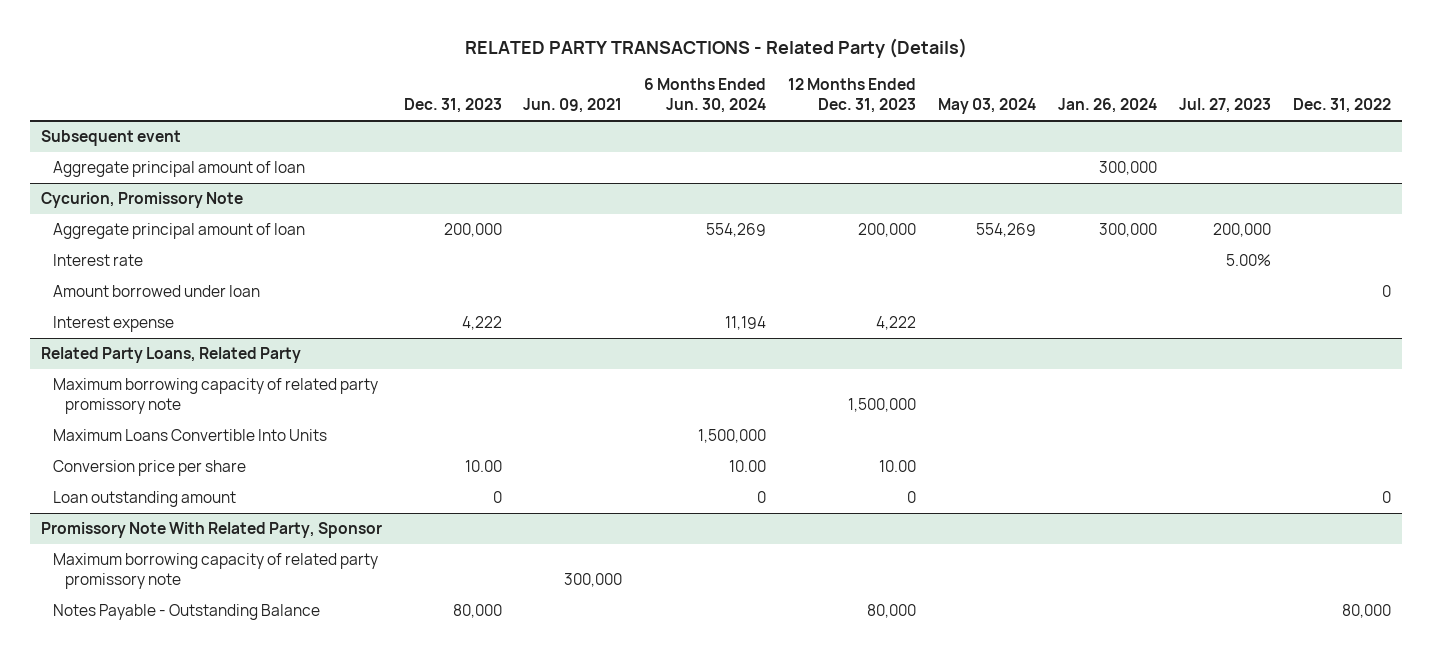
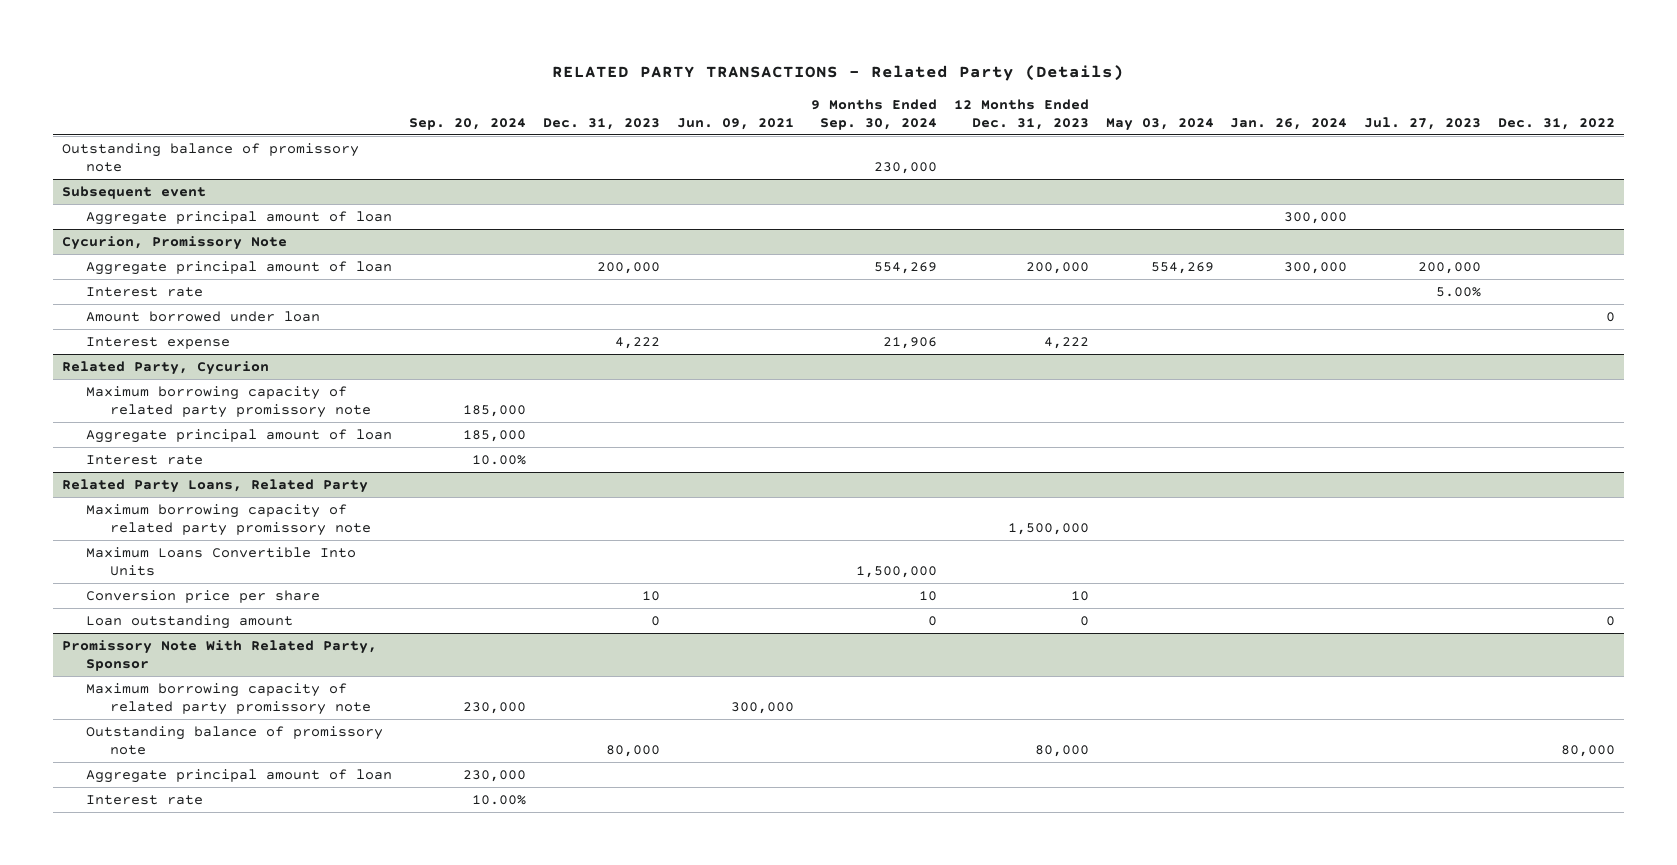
- | Dec. 31, 2023 | Jun. 09, 2021 | 6 Months Ended Jun. 30, 2024 | 12 Months Ended Dec. 31, 2023 | May 03, 2024 | Jan. 26, 2024 | Jul. 27, 2023 | Dec. 31, 2022
+ | Sep. 20, 2024 | Dec. 31, 2023 | Jun. 09, 2021 | 9 Months Ended Sep. 30, 2024 | 12 Months Ended Dec. 31, 2023 | May 03, 2024 | Jan. 26, 2024 | Jul. 27, 2023 | Dec. 31, 2022
+ Outstanding balance of promissory note | | | | 230,000 | | | | |
+ Related Party, Cycurion
+ Maximum borrowing capacity of related party promissory note | 185,000 | | | | | | | |
+ Aggregate principal amount of loan | 185,000 | | | | | | | |
+ Interest rate | 10.00% | | | | | | | |
@ Related Party Loans, Related Party
- Conversion price per share | 10.00 | | 10.00 | 10.00 | | | |
+ Conversion price per share | | 10 | | 10 | 10 | | | |
@ Promissory Note With Related Party, Sponsor
- Notes Payable - Outstanding Balance | 80,000 | | | 80,000 | | | | 80,000
+ Outstanding balance of promissory note | | 80,000 | | | 80,000 | | | | 80,000
+ Aggregate principal amount of loan | 230,000 | | | | | | | |
+ Interest rate | 10.00% | | | | | | | |

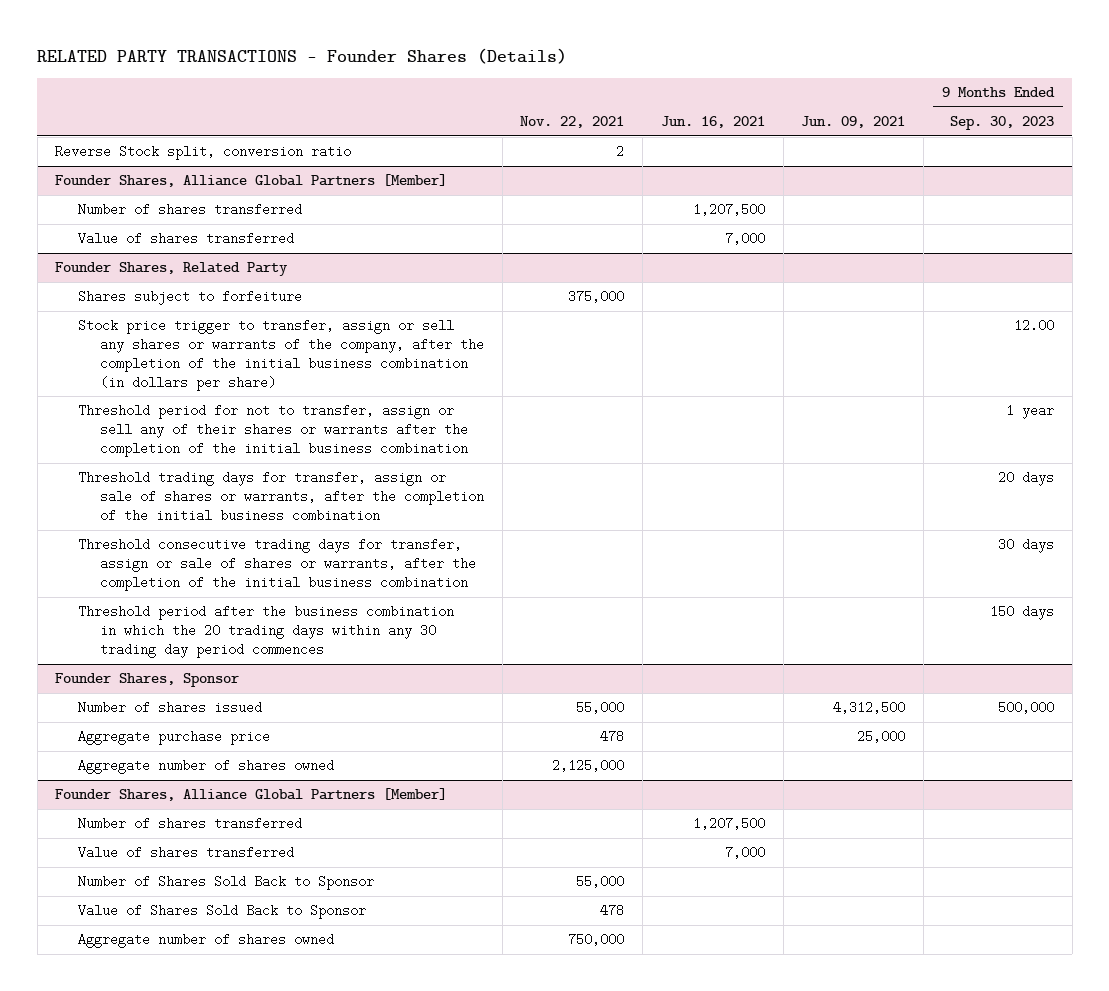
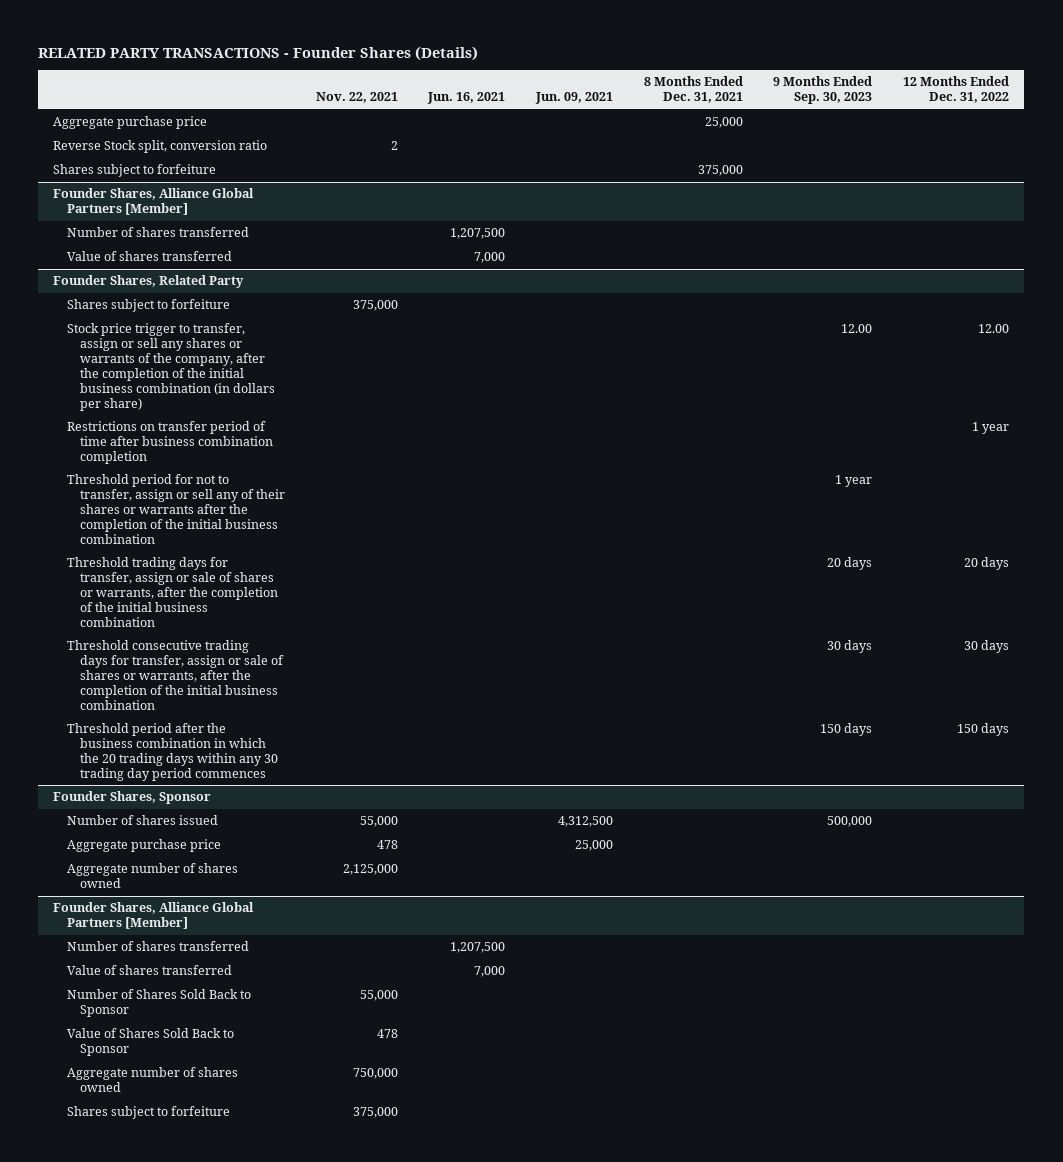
- | Nov. 22, 2021 | Jun. 16, 2021 | Jun. 09, 2021 | 9 Months Ended Sep. 30, 2023
+ | Nov. 22, 2021 | Jun. 16, 2021 | Jun. 09, 2021 | 8 Months Ended Dec. 31, 2021 | 9 Months Ended Sep. 30, 2023 | 12 Months Ended Dec. 31, 2022
+ Aggregate purchase price | | | | 25,000 | |
+ Shares subject to forfeiture | | | | 375,000 | |
@ Founder Shares, Related Party
+ Restrictions on transfer period of time after business combination completion | | | | | | 1 year
@ Founder Shares, Alliance Global Partners [Member]
+ Shares subject to forfeiture | 375,000 | | | | |

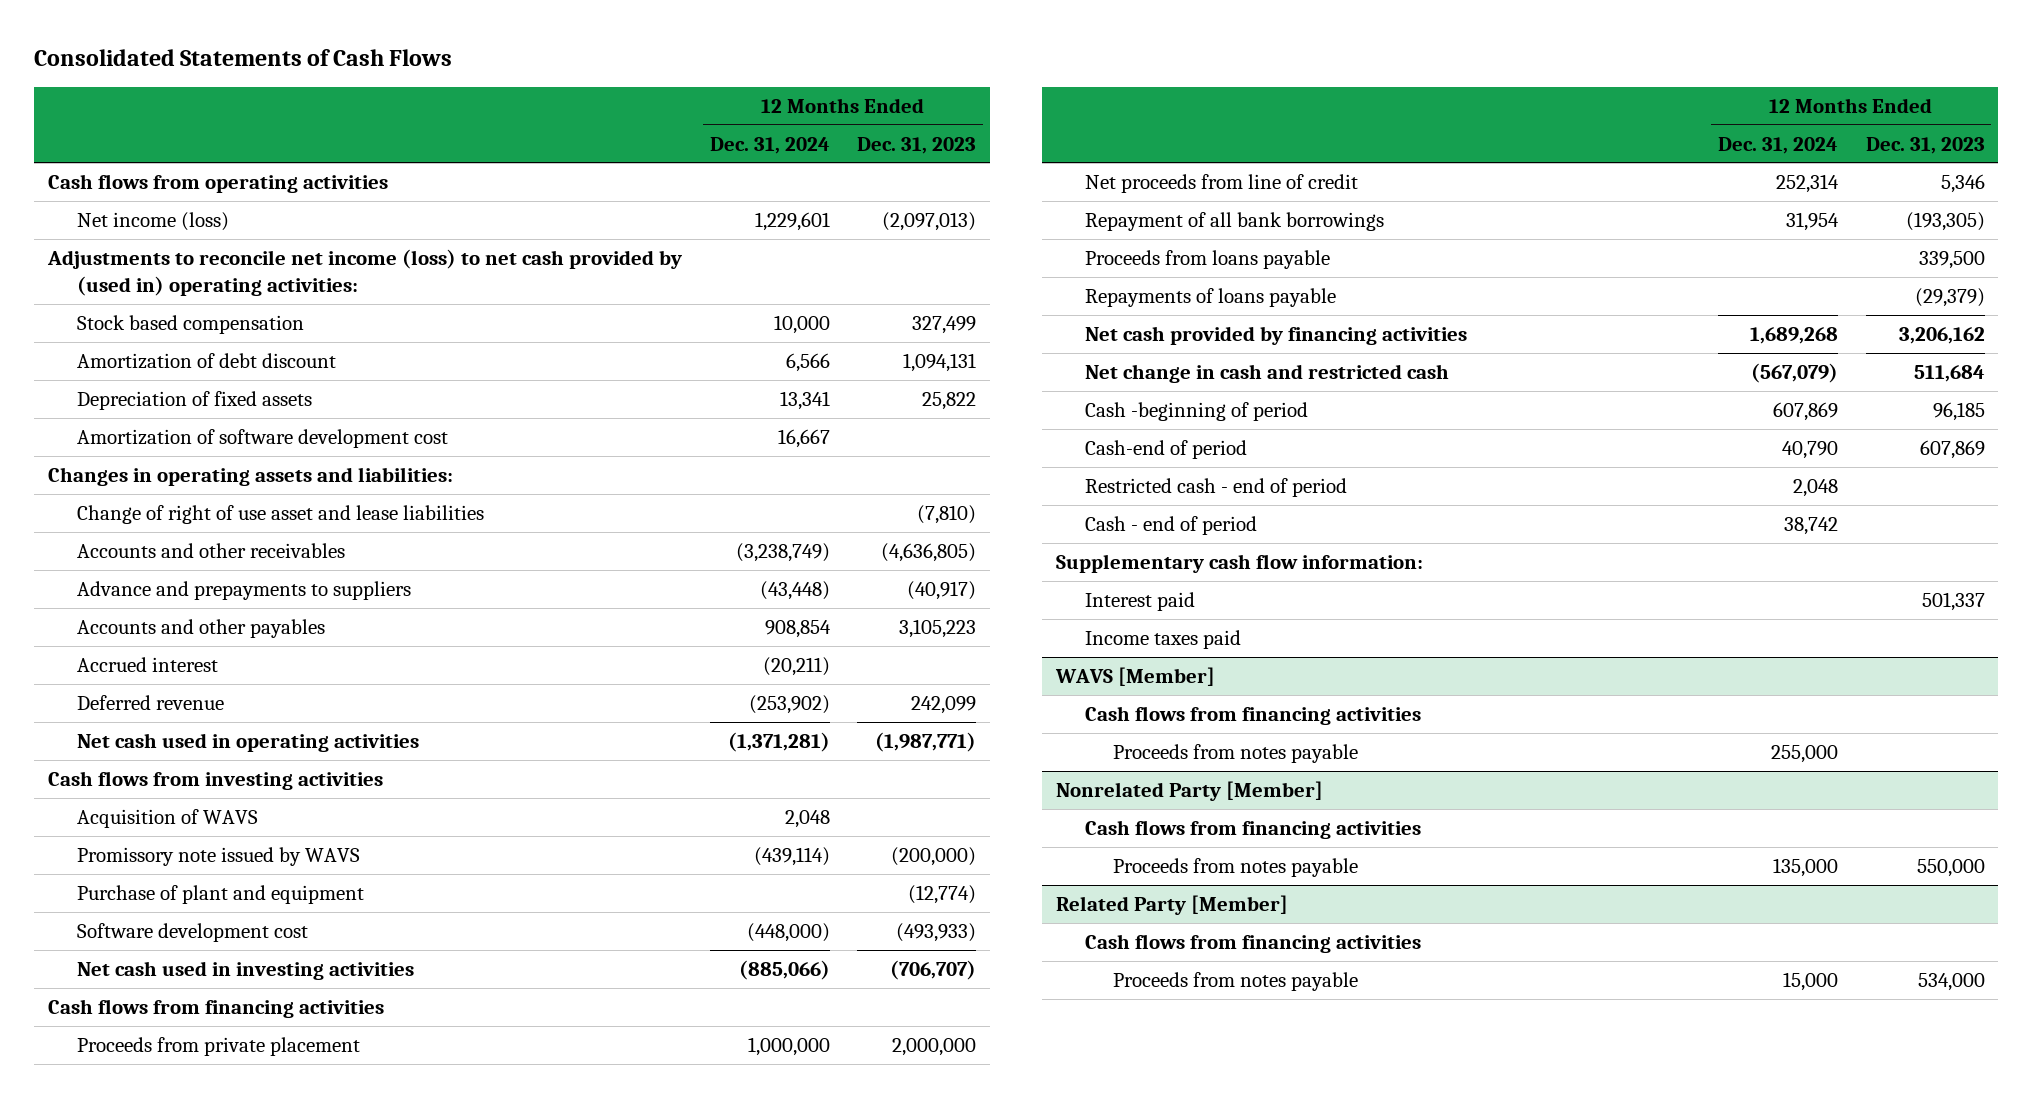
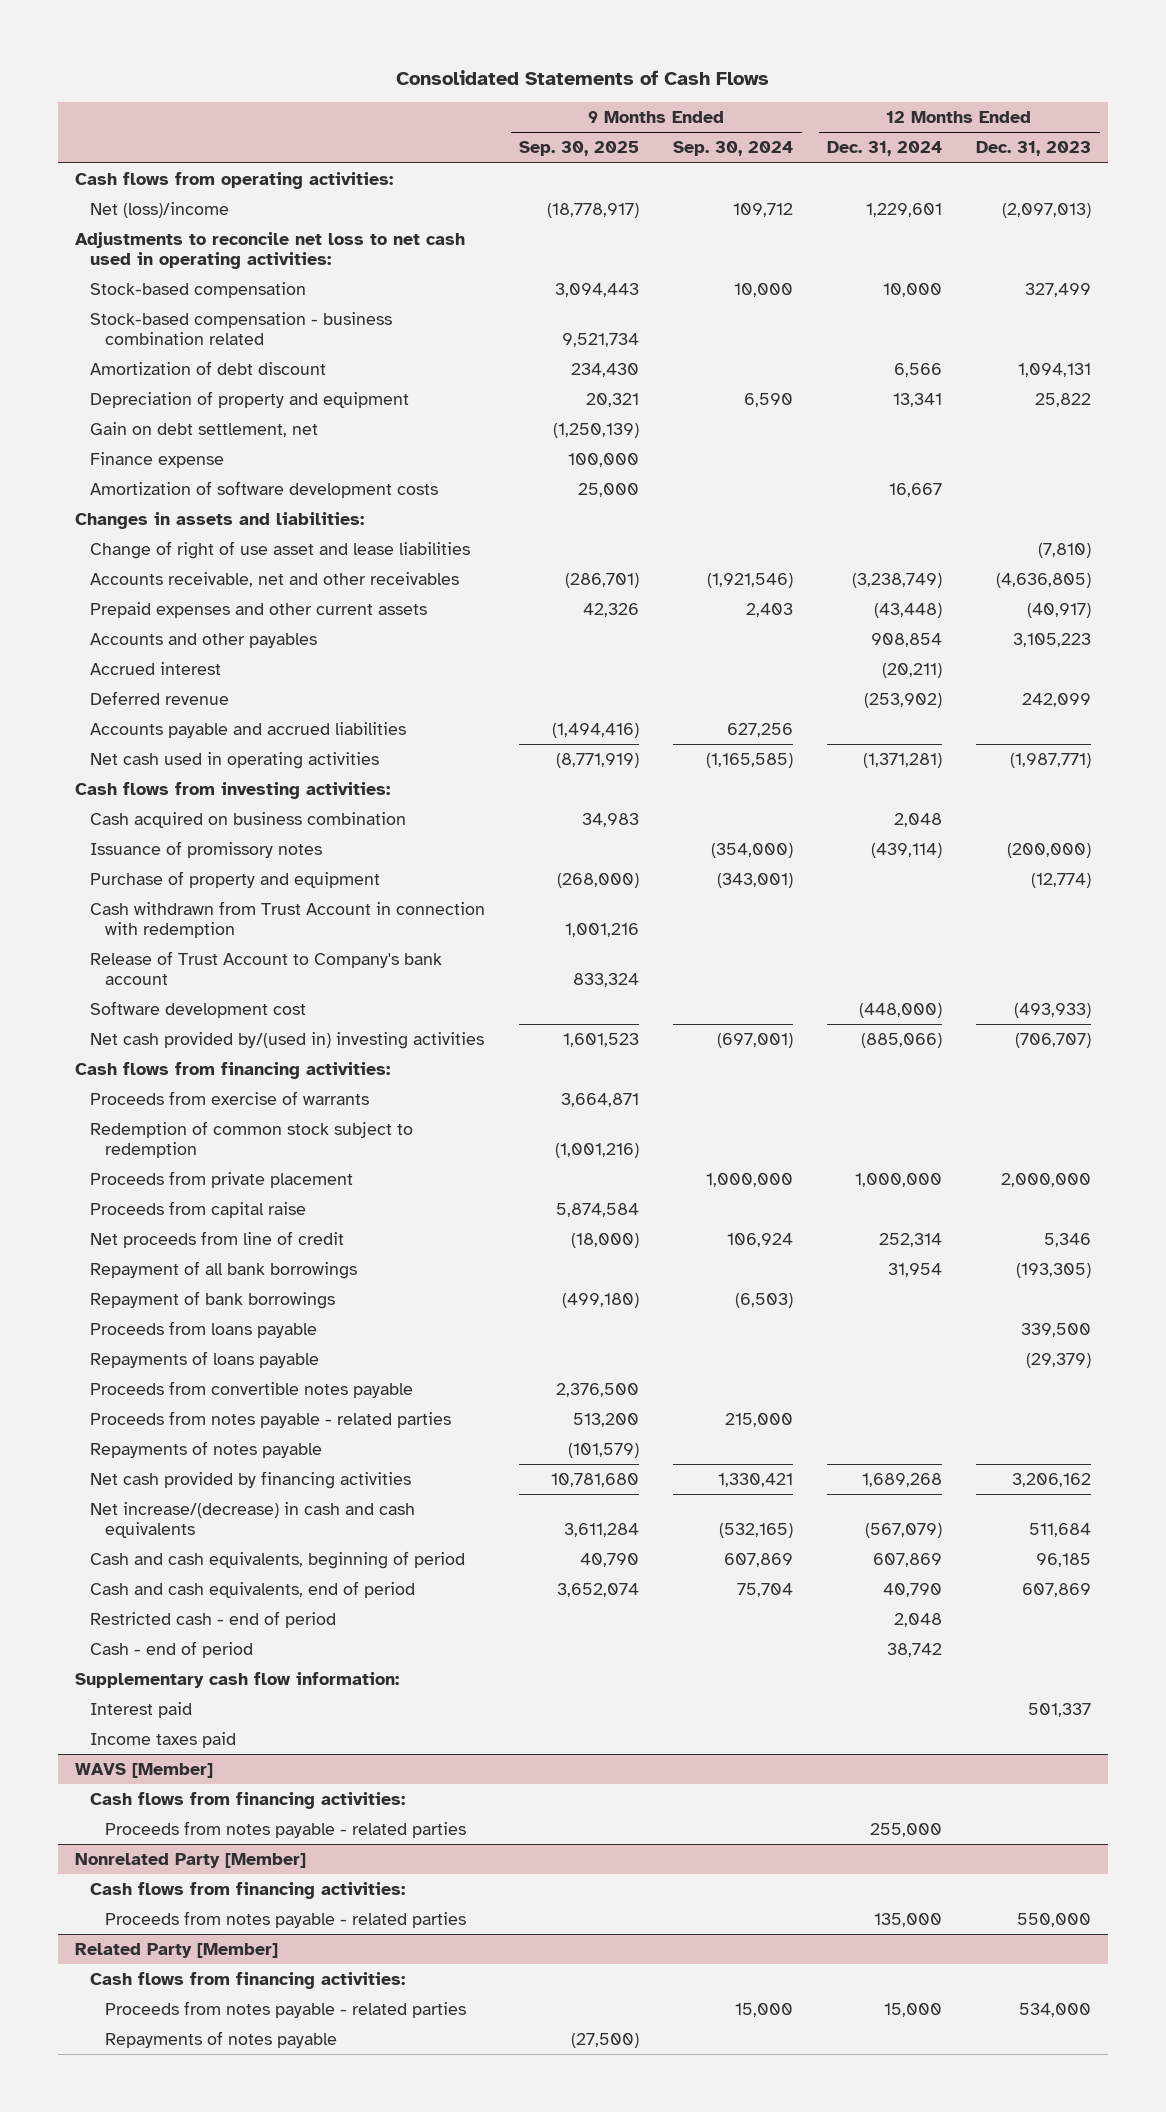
- | 12 Months Ended Dec. 31, 2024 | 12 Months Ended Dec. 31, 2023
+ | 9 Months Ended Sep. 30, 2025 | 9 Months Ended Sep. 30, 2024 | 12 Months Ended Dec. 31, 2024 | 12 Months Ended Dec. 31, 2023
- Cash flows from operating activities
- Net income (loss) | 1,229,601 | (2,097,013)
- Adjustments to reconcile net income (loss) to net cash provided by (used in) operating activities:
- Stock based compensation | 10,000 | 327,499
+ Cash flows from operating activities:
+ Net (loss)/income | (18,778,917) | 109,712 | 1,229,601 | (2,097,013)
+ Adjustments to reconcile net loss to net cash used in operating activities:
+ Stock-based compensation | 3,094,443 | 10,000 | 10,000 | 327,499
+ Stock-based compensation - business combination related | 9,521,734 | | |
- Depreciation of fixed assets | 13,341 | 25,822
- Amortization of software development cost | 16,667 |
- Changes in operating assets and liabilities:
+ Depreciation of property and equipment | 20,321 | 6,590 | 13,341 | 25,822
+ Gain on debt settlement, net | (1,250,139) | | |
+ Finance expense | 100,000 | | |
+ Amortization of software development costs | 25,000 | | 16,667 |
+ Changes in assets and liabilities:
- Accounts and other receivables | (3,238,749) | (4,636,805)
- Advance and prepayments to suppliers | (43,448) | (40,917)
+ Accounts receivable, net and other receivables | (286,701) | (1,921,546) | (3,238,749) | (4,636,805)
+ Prepaid expenses and other current assets | 42,326 | 2,403 | (43,448) | (40,917)
+ Accounts payable and accrued liabilities | (1,494,416) | 627,256 | |
- Cash flows from investing activities
- Acquisition of WAVS | 2,048 |
- Promissory note issued by WAVS | (439,114) | (200,000)
- Purchase of plant and equipment | | (12,774)
+ Cash flows from investing activities:
+ Cash acquired on business combination | 34,983 | | 2,048 |
+ Issuance of promissory notes | | (354,000) | (439,114) | (200,000)
+ Purchase of property and equipment | (268,000) | (343,001) | | (12,774)
+ Cash withdrawn from Trust Account in connection with redemption | 1,001,216 | | |
+ Release of Trust Account to Company's bank account | 833,324 | | |
- Net cash used in investing activities | (885,066) | (706,707)
- Cash flows from financing activities
+ Net cash provided by/(used in) investing activities | 1,601,523 | (697,001) | (885,066) | (706,707)
+ Cash flows from financing activities:
+ Proceeds from exercise of warrants | 3,664,871 | | |
+ Redemption of common stock subject to redemption | (1,001,216) | | |
+ Proceeds from capital raise | 5,874,584 | | |
+ Repayment of bank borrowings | (499,180) | (6,503) | |
+ Proceeds from convertible notes payable | 2,376,500 | | |
+ Proceeds from notes payable - related parties | 513,200 | 215,000 | |
+ Repayments of notes payable | (101,579) | | |
- Net change in cash and restricted cash | (567,079) | 511,684
- Cash -beginning of period | 607,869 | 96,185
- Cash-end of period | 40,790 | 607,869
+ Net increase/(decrease) in cash and cash equivalents | 3,611,284 | (532,165) | (567,079) | 511,684
+ Cash and cash equivalents, beginning of period | 40,790 | 607,869 | 607,869 | 96,185
+ Cash and cash equivalents, end of period | 3,652,074 | 75,704 | 40,790 | 607,869
@ WAVS [Member]
- Cash flows from financing activities
- Proceeds from notes payable | 255,000 |
+ Cash flows from financing activities:
+ Proceeds from notes payable - related parties | | | 255,000 |
@ Nonrelated Party [Member]
- Cash flows from financing activities
- Proceeds from notes payable | 135,000 | 550,000
+ Cash flows from financing activities:
+ Proceeds from notes payable - related parties | | | 135,000 | 550,000
@ Related Party [Member]
- Cash flows from financing activities
- Proceeds from notes payable | 15,000 | 534,000
+ Cash flows from financing activities:
+ Proceeds from notes payable - related parties | | 15,000 | 15,000 | 534,000
+ Repayments of notes payable | (27,500) | | |

